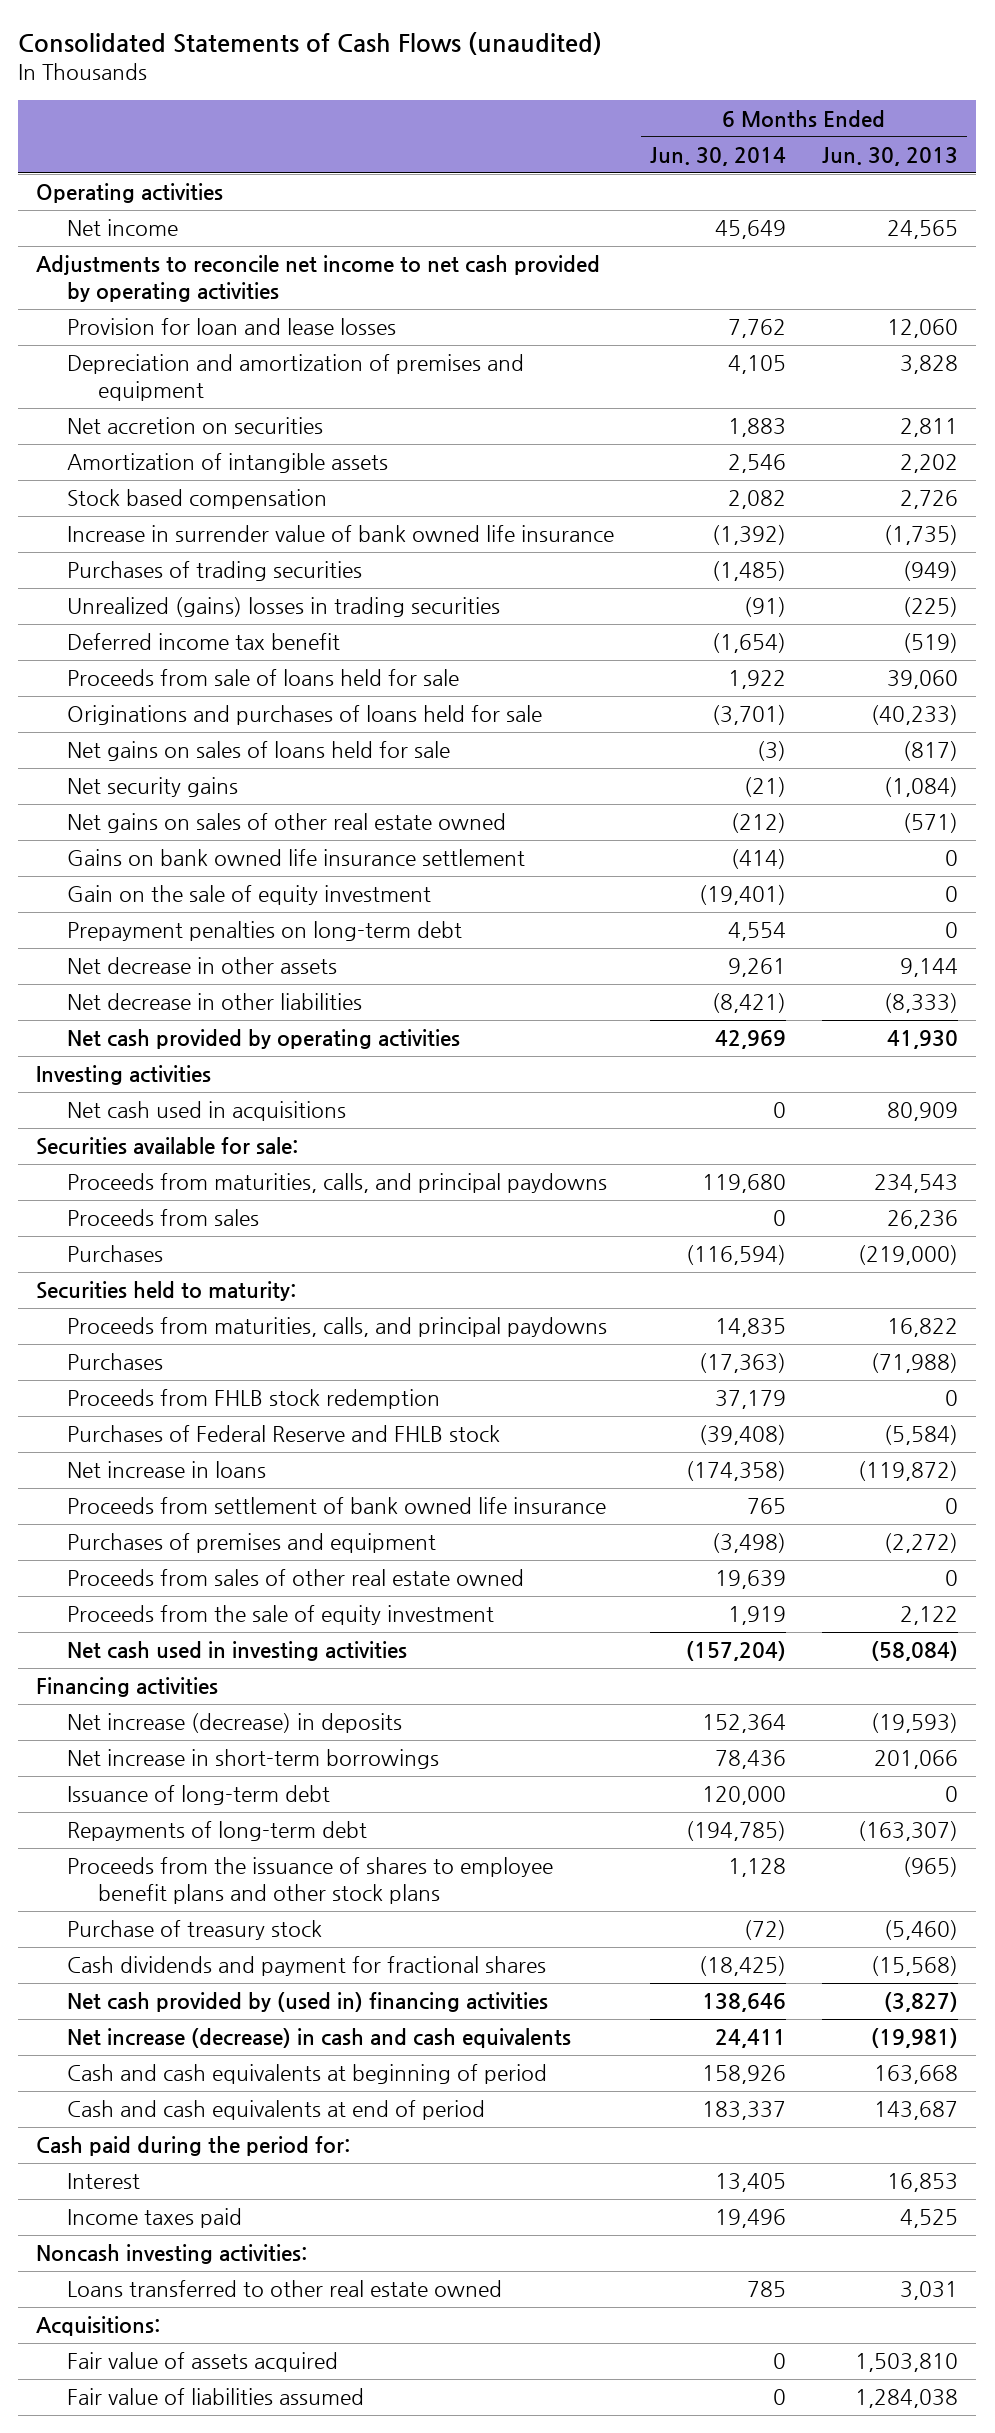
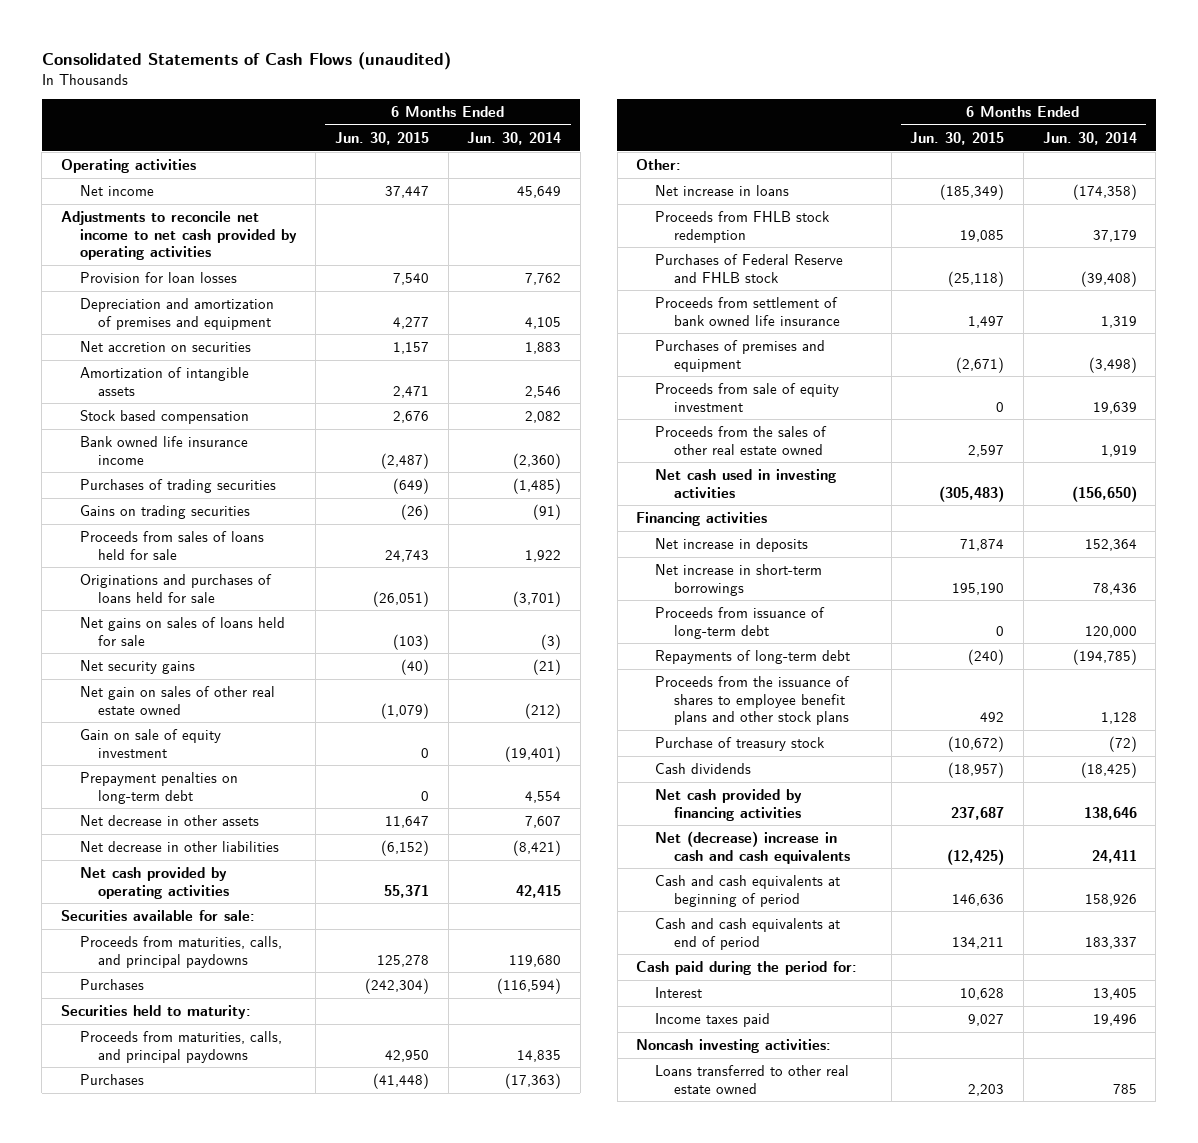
- | 6 Months Ended Jun. 30, 2014 | 6 Months Ended Jun. 30, 2013
+ | 6 Months Ended Jun. 30, 2015 | 6 Months Ended Jun. 30, 2014
- Provision for loan and lease losses | 7,762 | 12,060
+ Provision for loan losses | 7,540 | 7,762
- Increase in surrender value of bank owned life insurance | (1,392) | (1,735)
+ Bank owned life insurance income | (2,487) | (2,360)
- Unrealized (gains) losses in trading securities | (91) | (225)
- Deferred income tax benefit | (1,654) | (519)
- Proceeds from sale of loans held for sale | 1,922 | 39,060
+ Gains on trading securities | (26) | (91)
+ Proceeds from sales of loans held for sale | 24,743 | 1,922
- Net gains on sales of other real estate owned | (212) | (571)
- Gains on bank owned life insurance settlement | (414) | 0
- Gain on the sale of equity investment | (19,401) | 0
+ Net gain on sales of other real estate owned | (1,079) | (212)
+ Gain on sale of equity investment | 0 | (19,401)
- Net decrease in other assets | 9,261 | 9,144
+ Net decrease in other assets | 11,647 | 7,607
- Net cash provided by operating activities | 42,969 | 41,930
- Investing activities
- Net cash used in acquisitions | 0 | 80,909
+ Net cash provided by operating activities | 55,371 | 42,415
- Proceeds from sales | 0 | 26,236
+ Other:
moved up: Net increase in loans | (185,349) | (174,358)
- Proceeds from settlement of bank owned life insurance | 765 | 0
+ Proceeds from settlement of bank owned life insurance | 1,497 | 1,319
- Proceeds from sales of other real estate owned | 19,639 | 0
- Proceeds from the sale of equity investment | 1,919 | 2,122
- Net cash used in investing activities | (157,204) | (58,084)
+ Proceeds from sale of equity investment | 0 | 19,639
+ Proceeds from the sales of other real estate owned | 2,597 | 1,919
+ Net cash used in investing activities | (305,483) | (156,650)
- Net increase (decrease) in deposits | 152,364 | (19,593)
+ Net increase in deposits | 71,874 | 152,364
- Issuance of long-term debt | 120,000 | 0
+ Proceeds from issuance of long-term debt | 0 | 120,000
- Cash dividends and payment for fractional shares | (18,425) | (15,568)
- Net cash provided by (used in) financing activities | 138,646 | (3,827)
- Net increase (decrease) in cash and cash equivalents | 24,411 | (19,981)
+ Cash dividends | (18,957) | (18,425)
+ Net cash provided by financing activities | 237,687 | 138,646
+ Net (decrease) increase in cash and cash equivalents | (12,425) | 24,411
- Acquisitions:
- Fair value of assets acquired | 0 | 1,503,810
- Fair value of liabilities assumed | 0 | 1,284,038

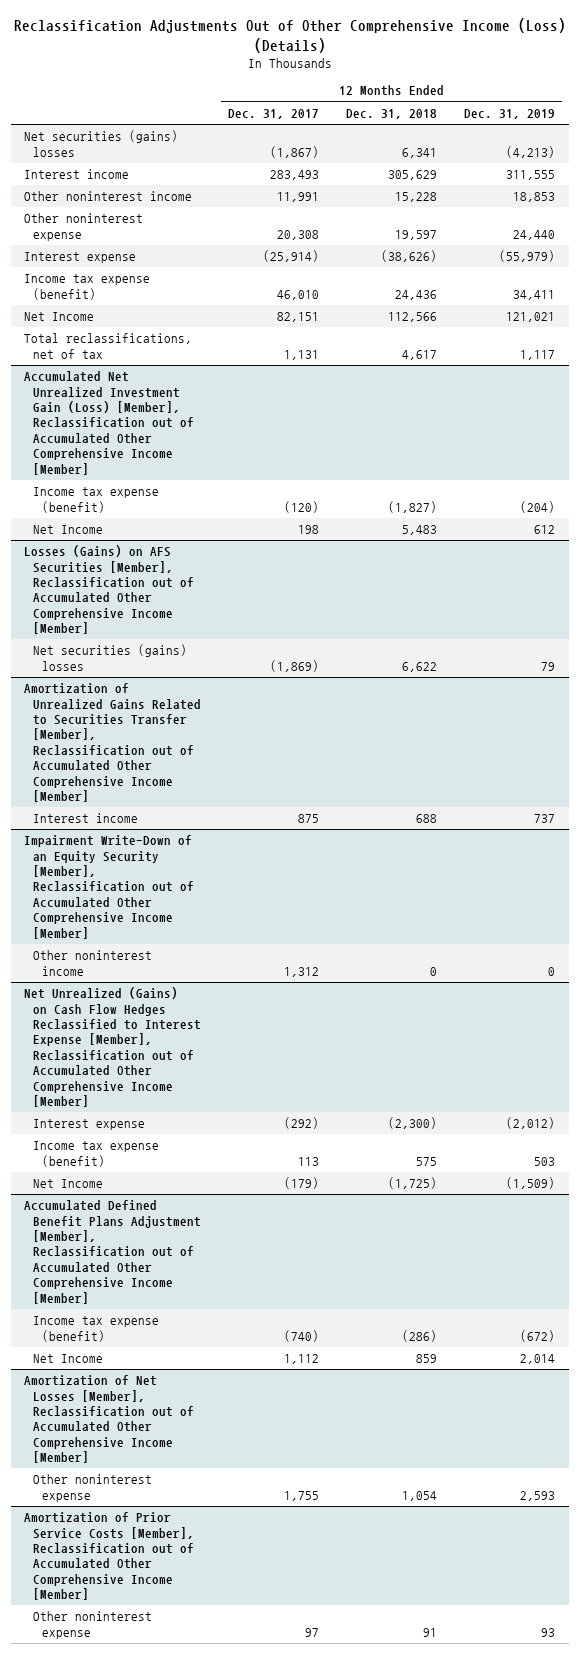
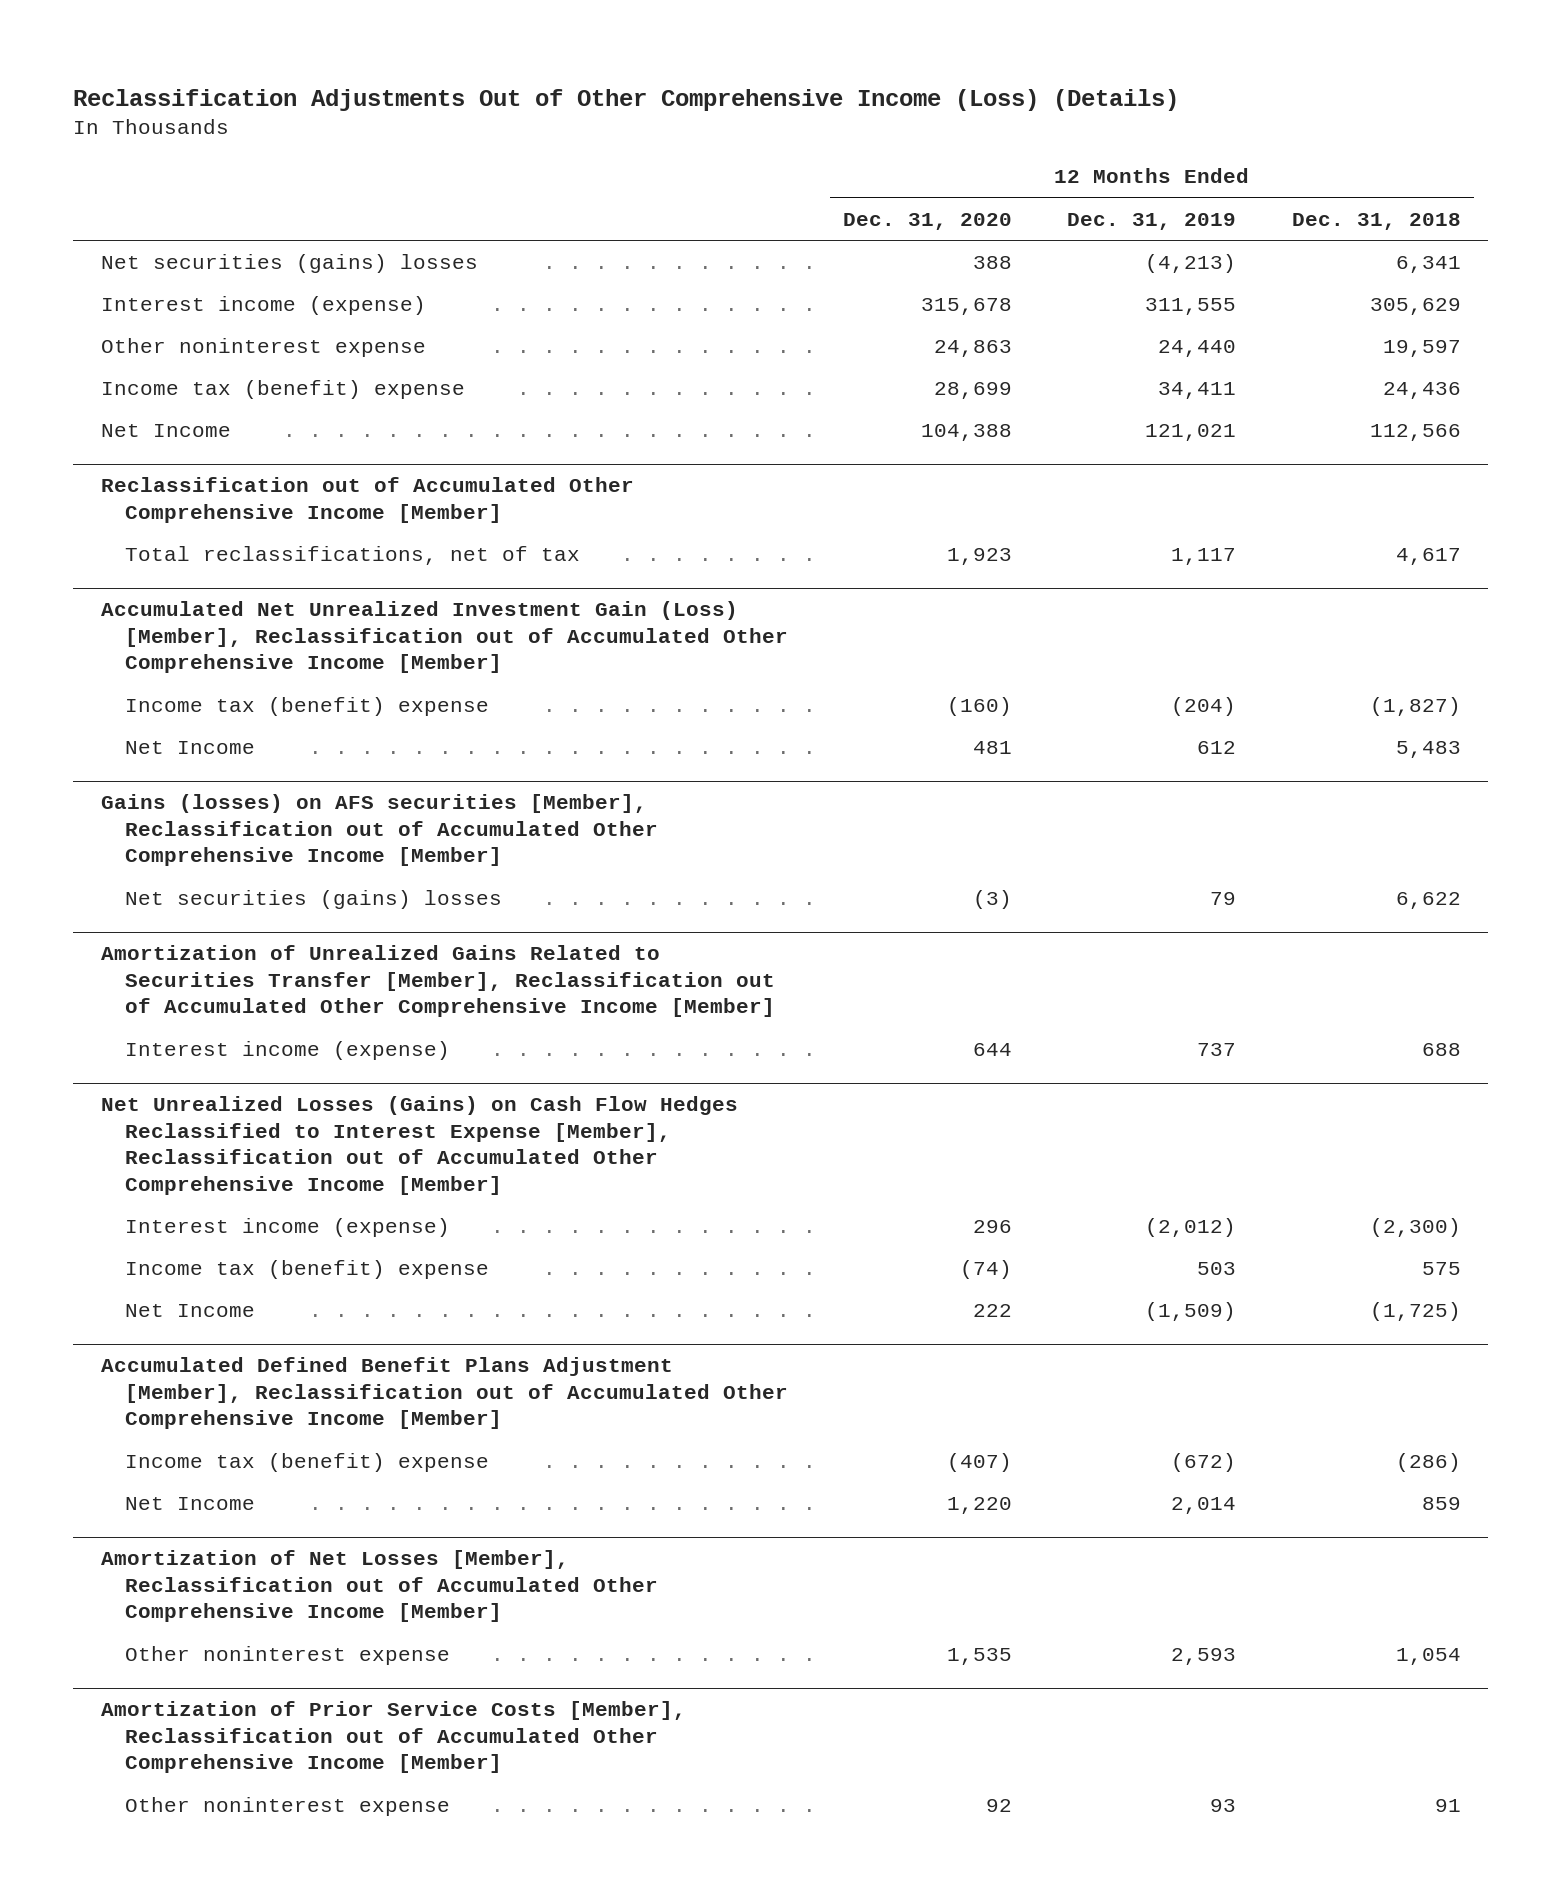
- | 12 Months Ended Dec. 31, 2017 | 12 Months Ended Dec. 31, 2018 | 12 Months Ended Dec. 31, 2019
+ | 12 Months Ended Dec. 31, 2020 | 12 Months Ended Dec. 31, 2019 | 12 Months Ended Dec. 31, 2018
- Interest income | 283,493 | 305,629 | 311,555
- Other noninterest income | 11,991 | 15,228 | 18,853
+ Interest income (expense) | 315,678 | 311,555 | 305,629
- Interest expense | (25,914) | (38,626) | (55,979)
- Income tax expense (benefit) | 46,010 | 24,436 | 34,411
+ Income tax (benefit) expense | 28,699 | 34,411 | 24,436
+ Reclassification out of Accumulated Other Comprehensive Income [Member]
@ Accumulated Net Unrealized Investment Gain (Loss) [Member], Reclassification out of Accumulated Other Comprehensive Income [Member]
- Income tax expense (benefit) | (120) | (1,827) | (204)
+ Income tax (benefit) expense | (160) | (204) | (1,827)
- Losses (Gains) on AFS Securities [Member], Reclassification out of Accumulated Other Comprehensive Income [Member]
+ Gains (losses) on AFS securities [Member], Reclassification out of Accumulated Other Comprehensive Income [Member]
@ Amortization of Unrealized Gains Related to Securities Transfer [Member], Reclassification out of Accumulated Other Comprehensive Income [Member]
- Interest income | 875 | 688 | 737
- Impairment Write-Down of an Equity Security [Member], Reclassification out of Accumulated Other Comprehensive Income [Member]
- Other noninterest income | 1,312 | 0 | 0
- Net Unrealized (Gains) on Cash Flow Hedges Reclassified to Interest Expense [Member], Reclassification out of Accumulated Other Comprehensive Income [Member]
- Interest expense | (292) | (2,300) | (2,012)
- Income tax expense (benefit) | 113 | 575 | 503
@ Amortization of Unrealized Gains Related to Securities Transfer [Member], Reclassification out of Accumulated Other Comprehensive Income [Member]
+ Interest income (expense) | 644 | 737 | 688
+ Net Unrealized Losses (Gains) on Cash Flow Hedges Reclassified to Interest Expense [Member], Reclassification out of Accumulated Other Comprehensive Income [Member]
+ Interest income (expense) | 296 | (2,012) | (2,300)
+ Income tax (benefit) expense | (74) | 503 | 575
@ Accumulated Defined Benefit Plans Adjustment [Member], Reclassification out of Accumulated Other Comprehensive Income [Member]
- Income tax expense (benefit) | (740) | (286) | (672)
+ Income tax (benefit) expense | (407) | (672) | (286)

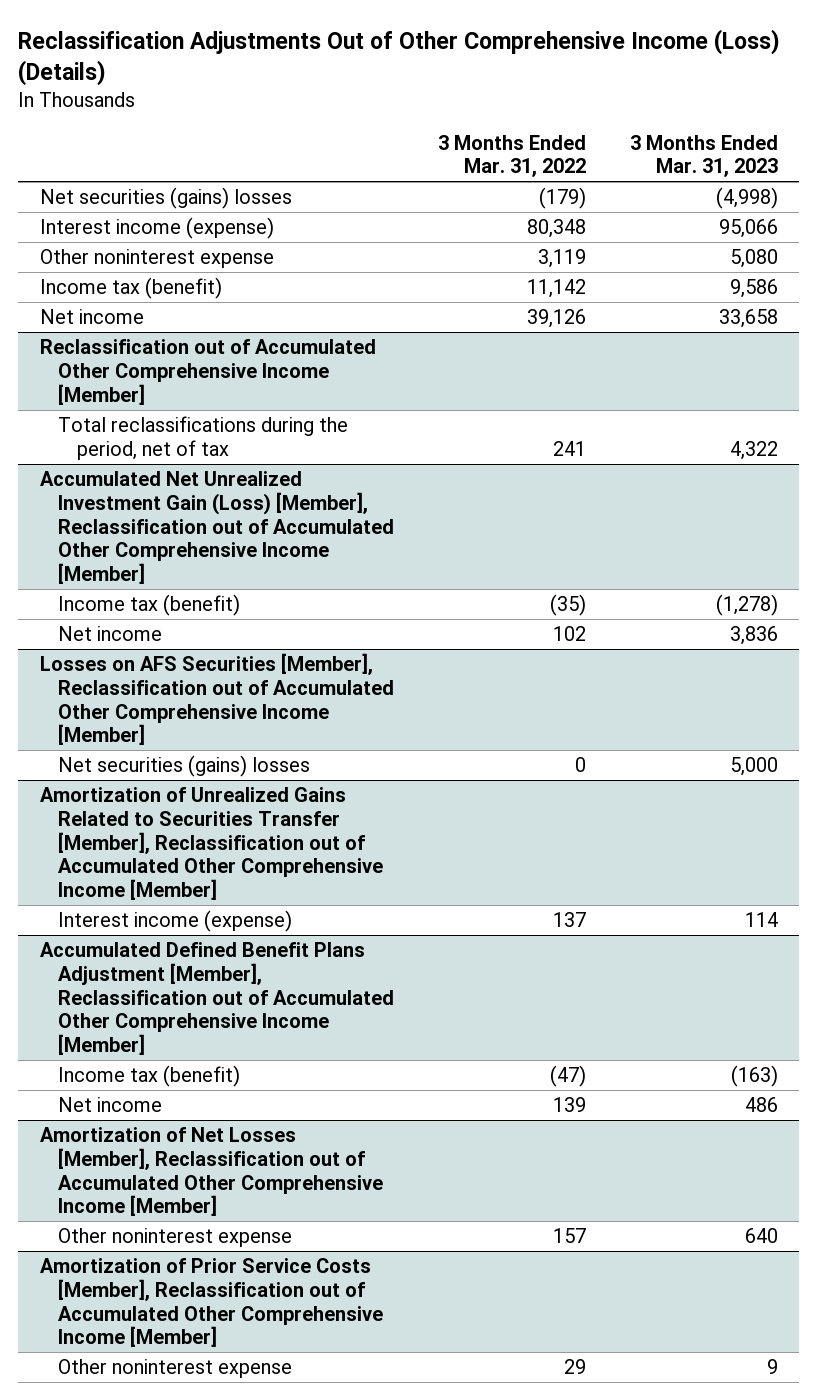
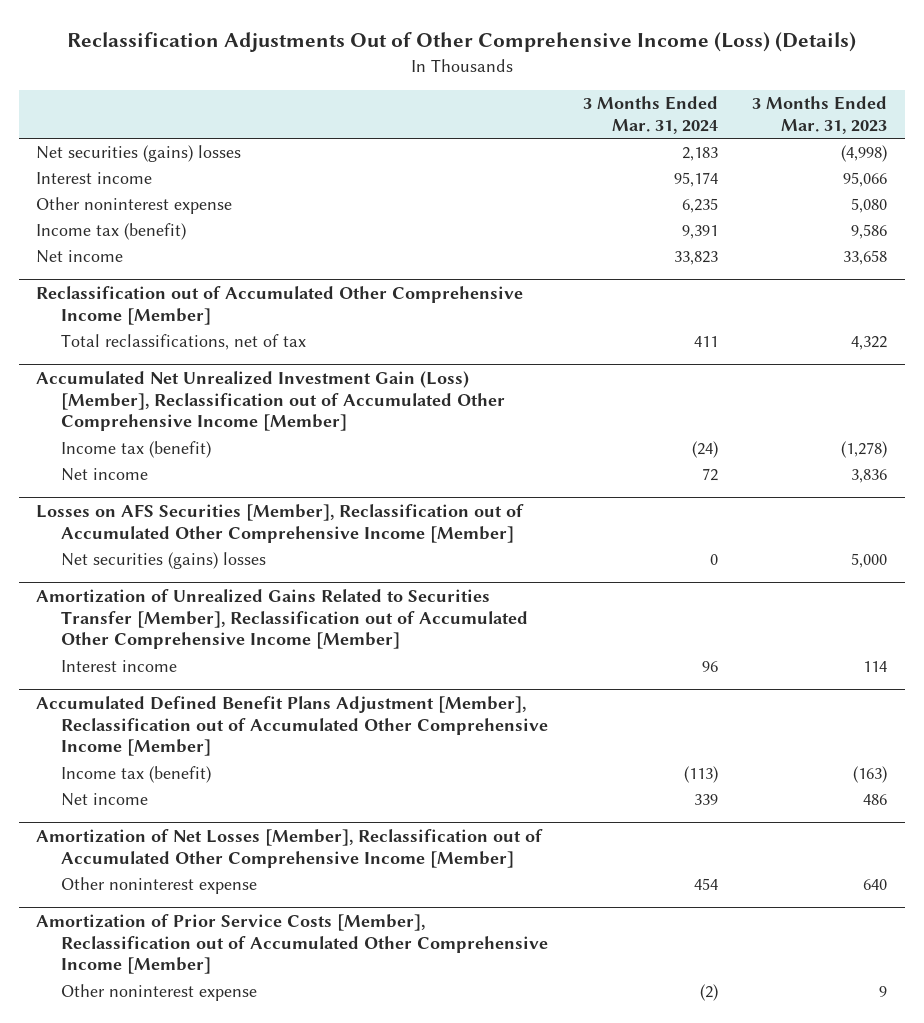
- | 3 Months Ended Mar. 31, 2022 | 3 Months Ended Mar. 31, 2023
+ | 3 Months Ended Mar. 31, 2024 | 3 Months Ended Mar. 31, 2023
- Interest income (expense) | 80,348 | 95,066
+ Interest income | 95,174 | 95,066
@ Reclassification out of Accumulated Other Comprehensive Income [Member]
- Total reclassifications during the period, net of tax | 241 | 4,322
+ Total reclassifications, net of tax | 411 | 4,322
@ Amortization of Unrealized Gains Related to Securities Transfer [Member], Reclassification out of Accumulated Other Comprehensive Income [Member]
- Interest income (expense) | 137 | 114
+ Interest income | 96 | 114

